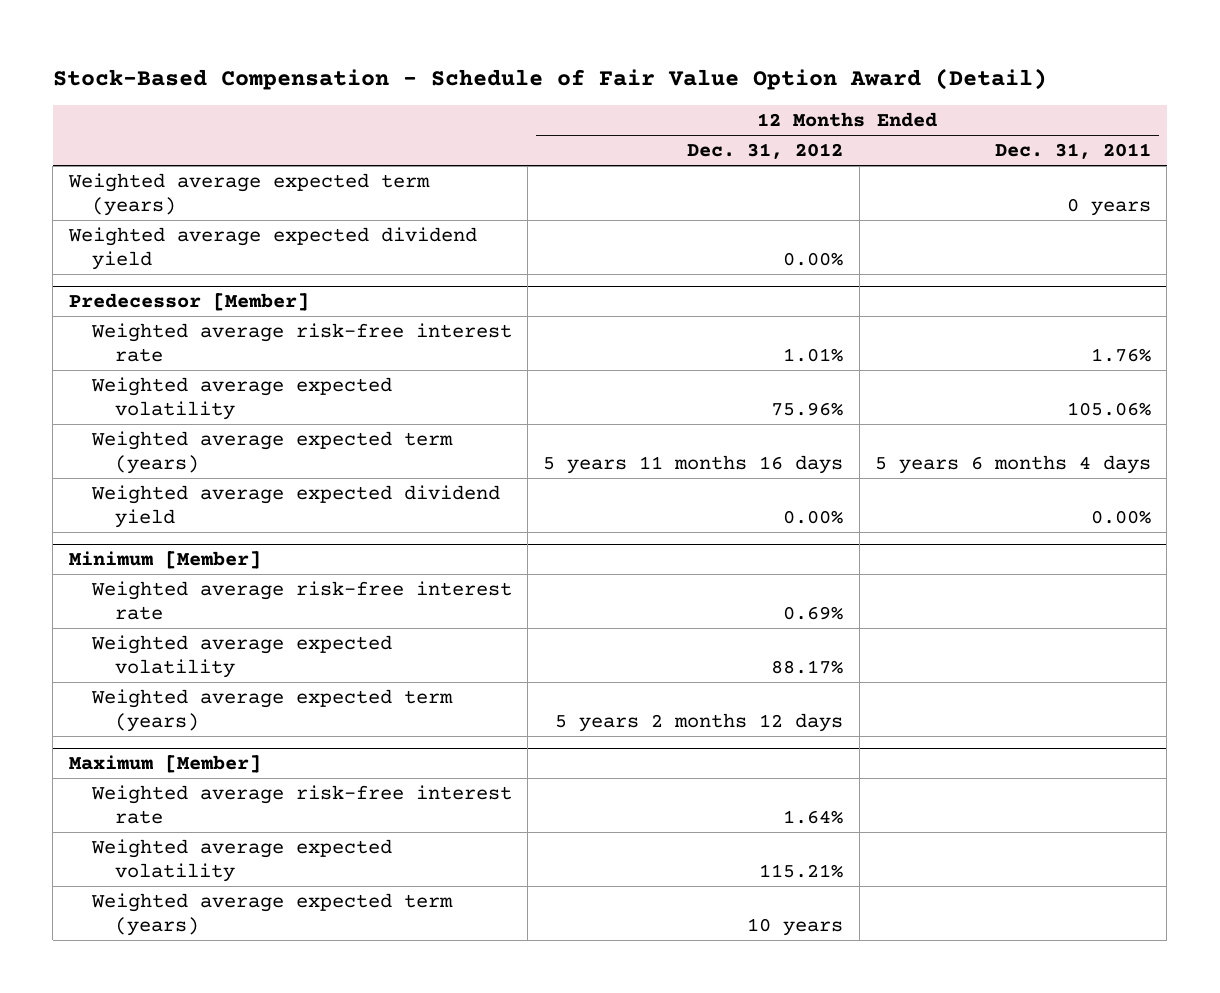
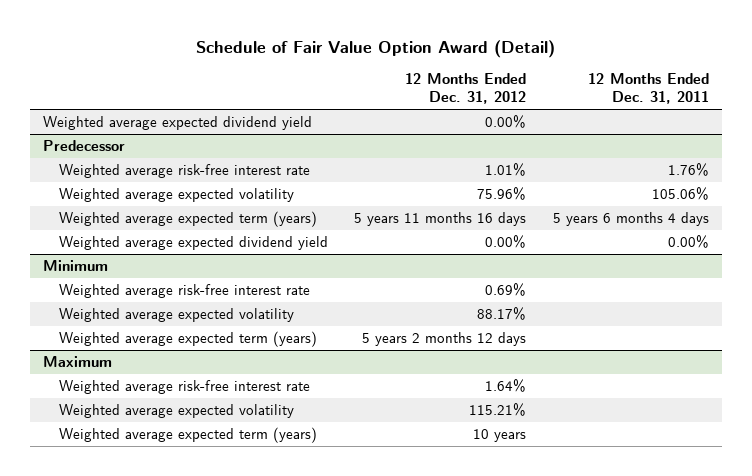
- Stock-Based Compensation - Schedule of Fair Value Option Award (Detail)
+ Schedule of Fair Value Option Award (Detail)
- Weighted average expected term (years) | | 0 years
- Predecessor [Member]
+ Predecessor
- Minimum [Member]
+ Minimum
- Maximum [Member]
+ Maximum

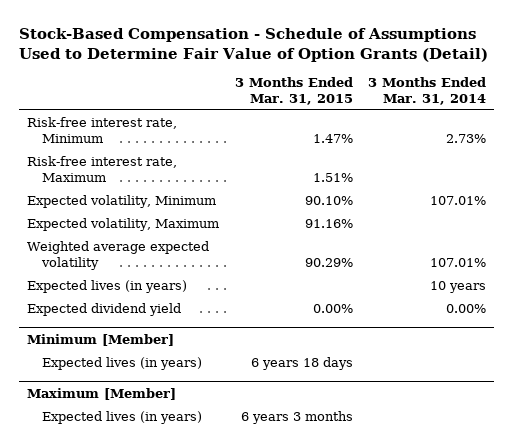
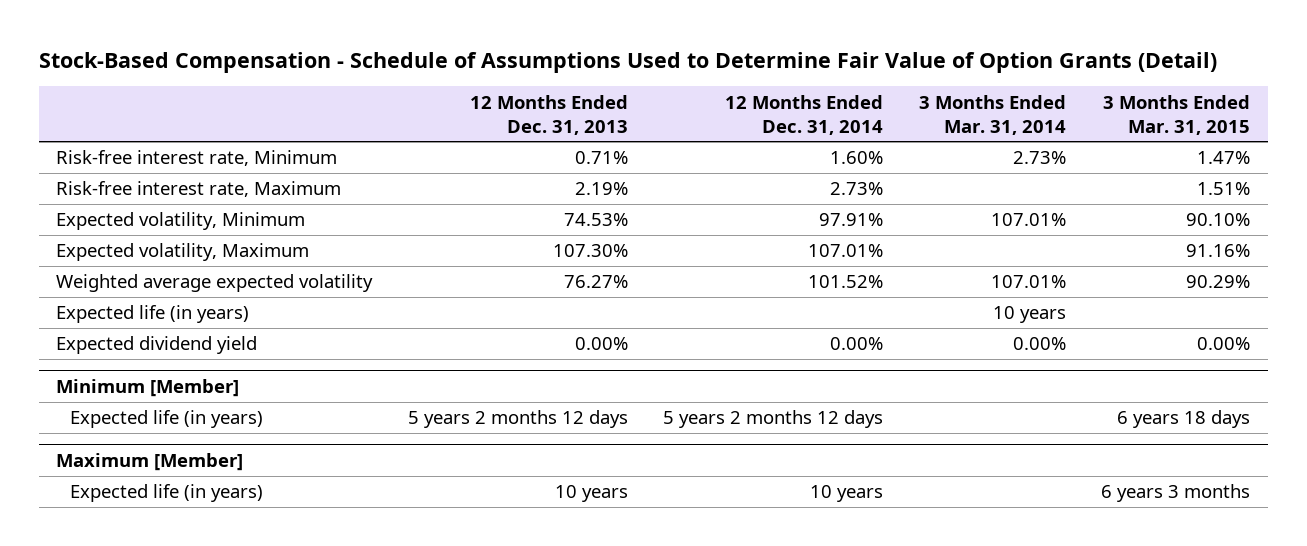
- | 3 Months Ended Mar. 31, 2015 | 3 Months Ended Mar. 31, 2014
+ | 12 Months Ended Dec. 31, 2013 | 12 Months Ended Dec. 31, 2014 | 3 Months Ended Mar. 31, 2014 | 3 Months Ended Mar. 31, 2015
- Expected lives (in years) | | 10 years
+ Expected life (in years) | | | 10 years |
@ Minimum [Member]
- Expected lives (in years) | 6 years 18 days |
+ Expected life (in years) | 5 years 2 months 12 days | 5 years 2 months 12 days | | 6 years 18 days
@ Maximum [Member]
- Expected lives (in years) | 6 years 3 months |
+ Expected life (in years) | 10 years | 10 years | | 6 years 3 months

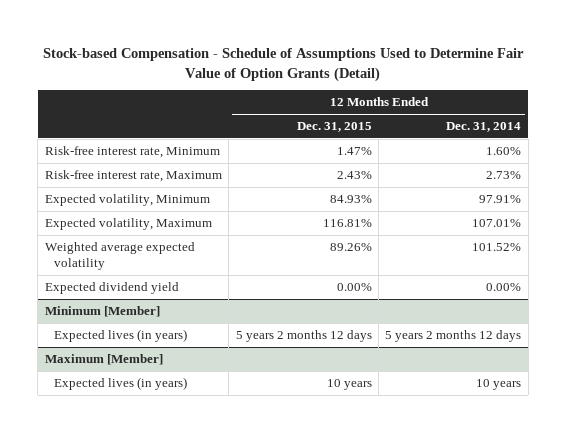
- Stock-Based Compensation - Schedule of Assumptions Used to Determine Fair Value of Option Grants (Detail)
+ Stock-based Compensation - Schedule of Assumptions Used to Determine Fair Value of Option Grants (Detail)
- | 12 Months Ended Dec. 31, 2013 | 12 Months Ended Dec. 31, 2014 | 3 Months Ended Mar. 31, 2014 | 3 Months Ended Mar. 31, 2015
+ | 12 Months Ended Dec. 31, 2015 | 12 Months Ended Dec. 31, 2014
- Expected life (in years) | | | 10 years |
@ Minimum [Member]
- Expected life (in years) | 5 years 2 months 12 days | 5 years 2 months 12 days | | 6 years 18 days
+ Expected lives (in years) | 5 years 2 months 12 days | 5 years 2 months 12 days
@ Maximum [Member]
- Expected life (in years) | 10 years | 10 years | | 6 years 3 months
+ Expected lives (in years) | 10 years | 10 years

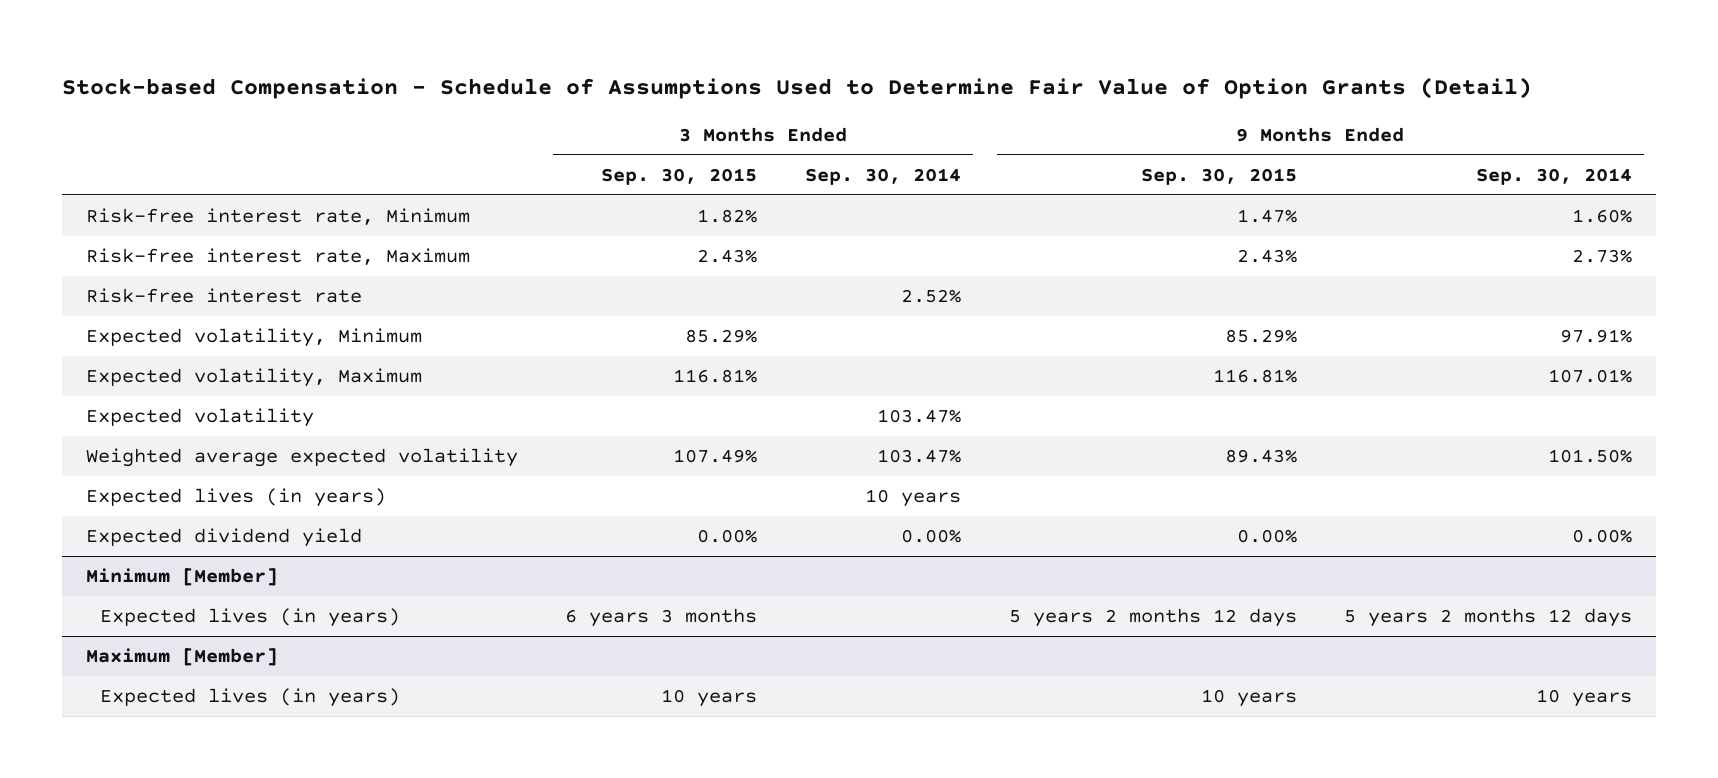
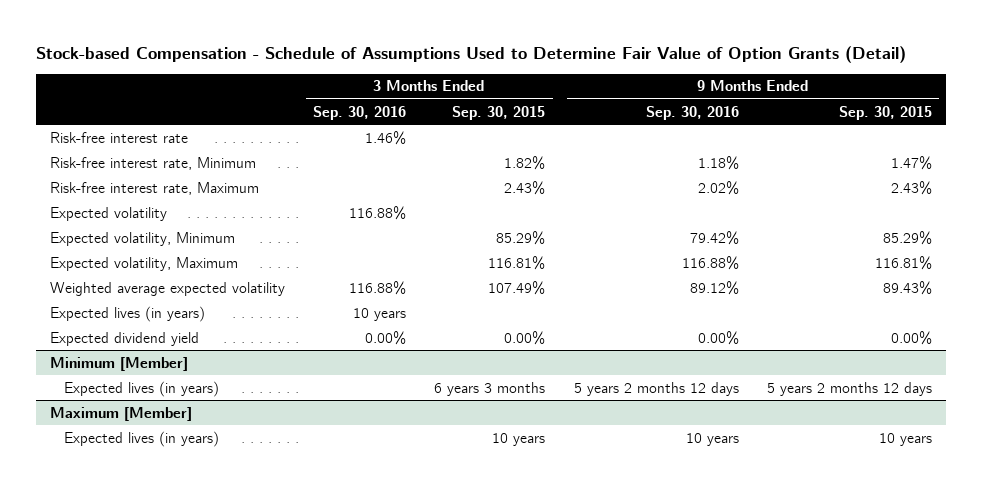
- | 3 Months Ended Sep. 30, 2015 | 3 Months Ended Sep. 30, 2014 | 9 Months Ended Sep. 30, 2015 | 9 Months Ended Sep. 30, 2014
+ | 3 Months Ended Sep. 30, 2016 | 3 Months Ended Sep. 30, 2015 | 9 Months Ended Sep. 30, 2016 | 9 Months Ended Sep. 30, 2015
moved up: Risk-free interest rate | 1.46% | | |
moved up: Expected volatility | 116.88% | | |

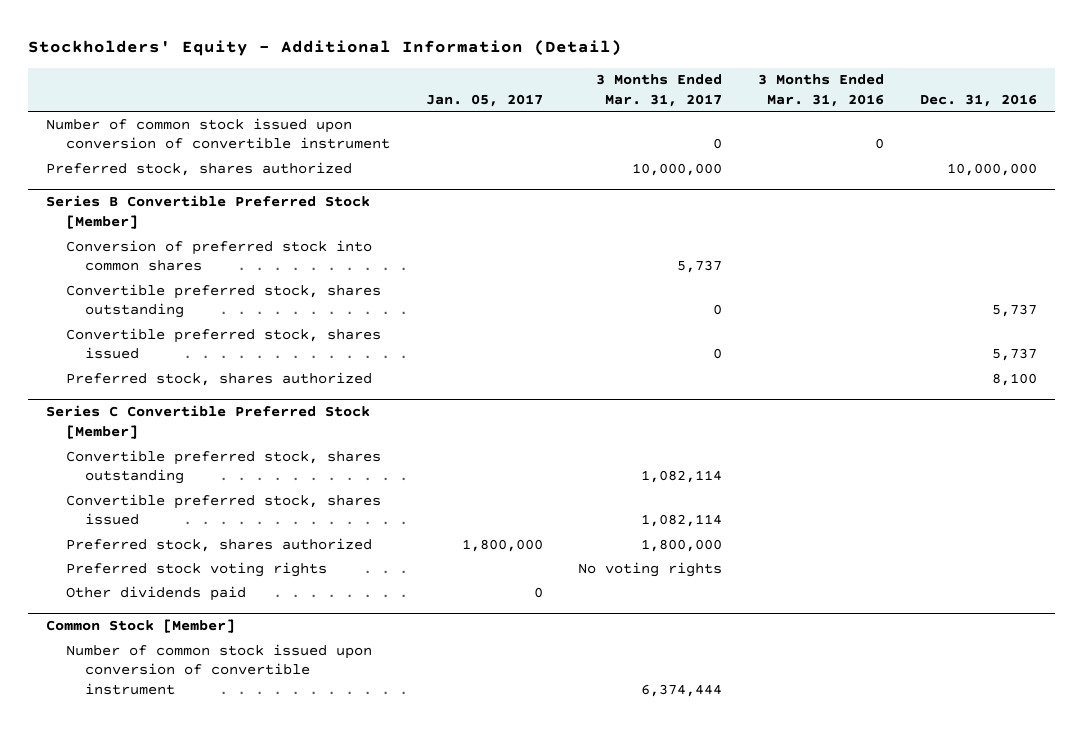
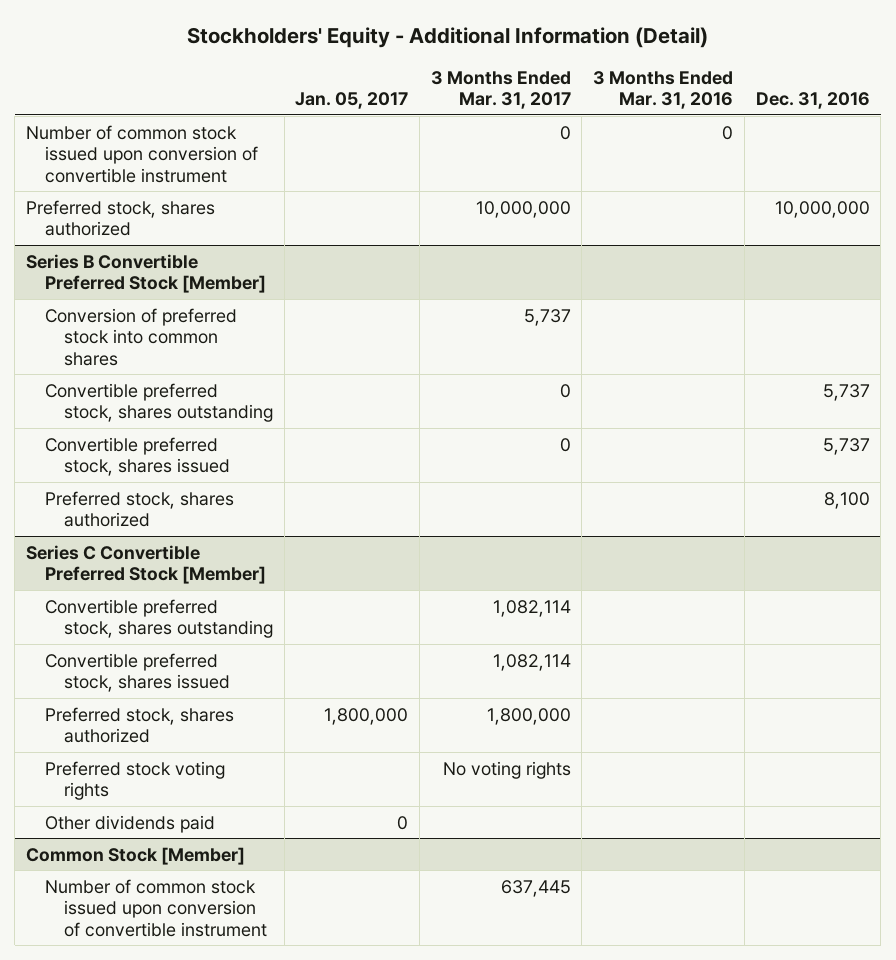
@ Common Stock [Member]
- Number of common stock issued upon conversion of convertible instrument | | 6,374,444 | |
+ Number of common stock issued upon conversion of convertible instrument | | 637,445 | |

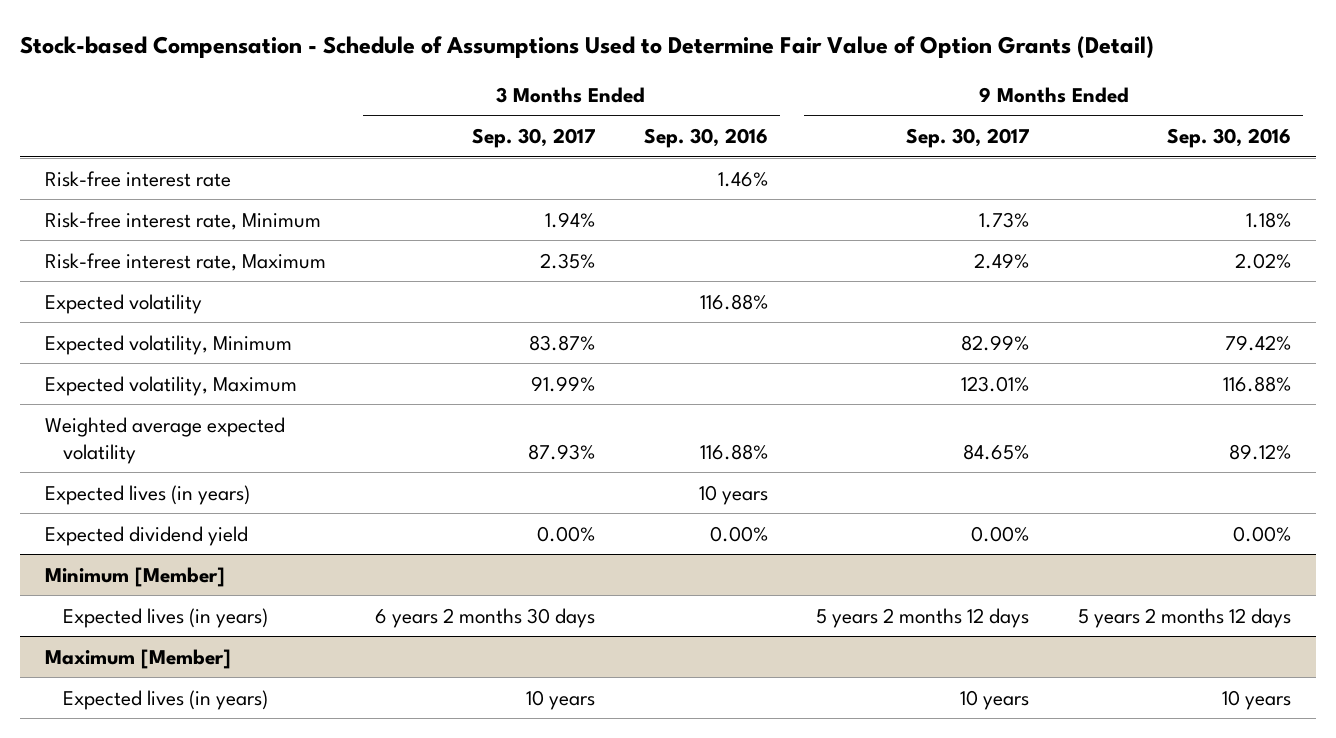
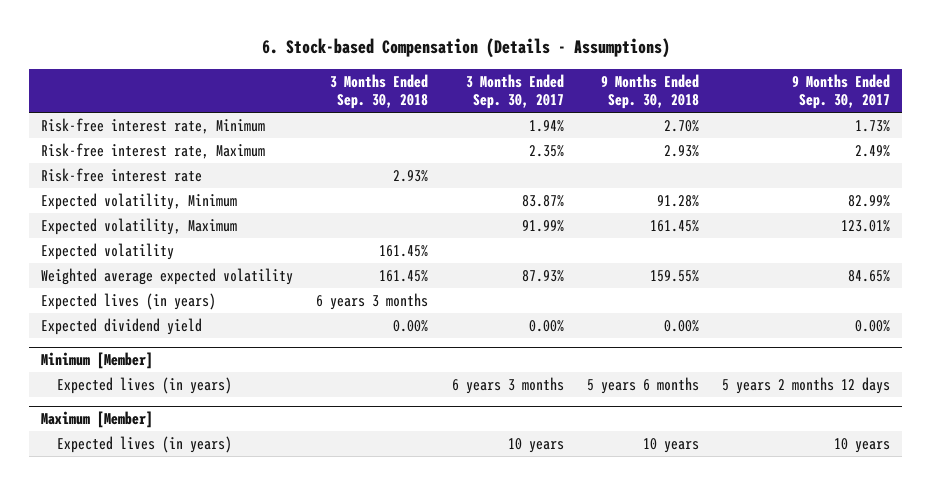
- Stock-based Compensation - Schedule of Assumptions Used to Determine Fair Value of Option Grants (Detail)
+ 6. Stock-based Compensation (Details - Assumptions)
- | 3 Months Ended Sep. 30, 2017 | 3 Months Ended Sep. 30, 2016 | 9 Months Ended Sep. 30, 2017 | 9 Months Ended Sep. 30, 2016
+ | 3 Months Ended Sep. 30, 2018 | 3 Months Ended Sep. 30, 2017 | 9 Months Ended Sep. 30, 2018 | 9 Months Ended Sep. 30, 2017
moved down: Risk-free interest rate | 2.93% | | |
moved down: Expected volatility | 161.45% | | |
@ Minimum [Member]
- Expected lives (in years) | 6 years 2 months 30 days | | 5 years 2 months 12 days | 5 years 2 months 12 days
+ Expected lives (in years) | | 6 years 3 months | 5 years 6 months | 5 years 2 months 12 days

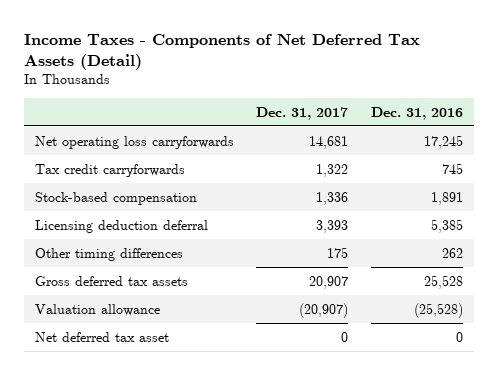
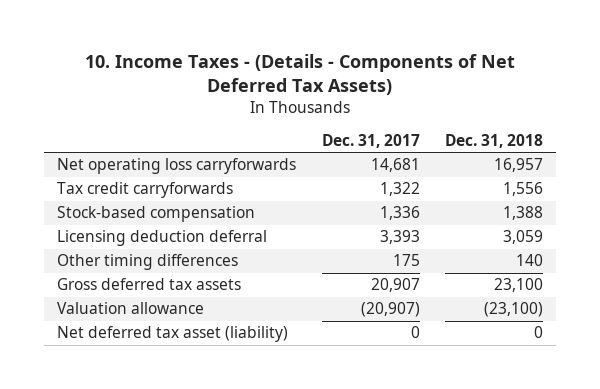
- Income Taxes - Components of Net Deferred Tax Assets (Detail)
+ 10. Income Taxes - (Details - Components of Net Deferred Tax Assets)
- | Dec. 31, 2017 | Dec. 31, 2016
+ | Dec. 31, 2017 | Dec. 31, 2018
- Net deferred tax asset | 0 | 0
+ Net deferred tax asset (liability) | 0 | 0

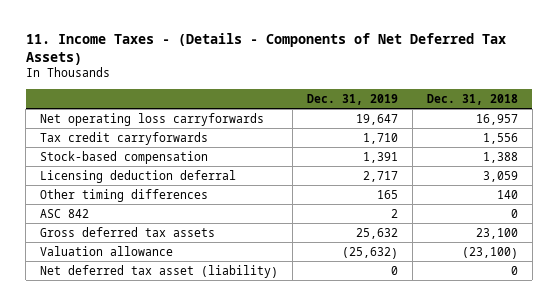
- 10. Income Taxes - (Details - Components of Net Deferred Tax Assets)
+ 11. Income Taxes - (Details - Components of Net Deferred Tax Assets)
- | Dec. 31, 2017 | Dec. 31, 2018
+ | Dec. 31, 2019 | Dec. 31, 2018
+ ASC 842 | 2 | 0

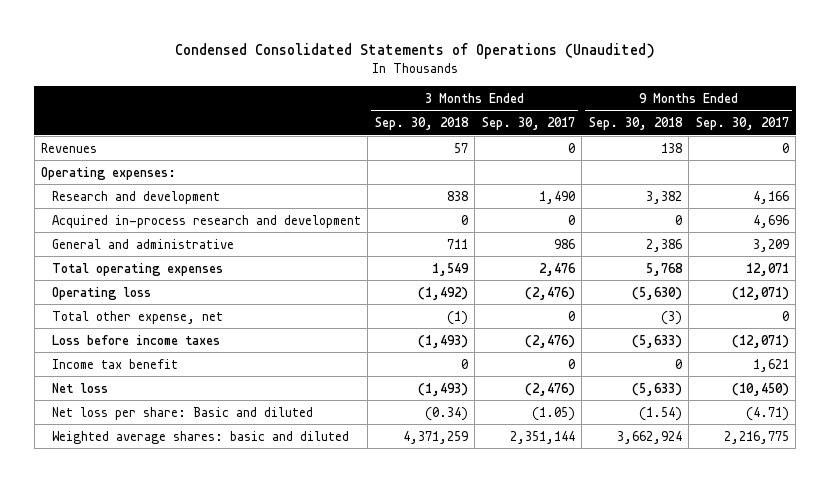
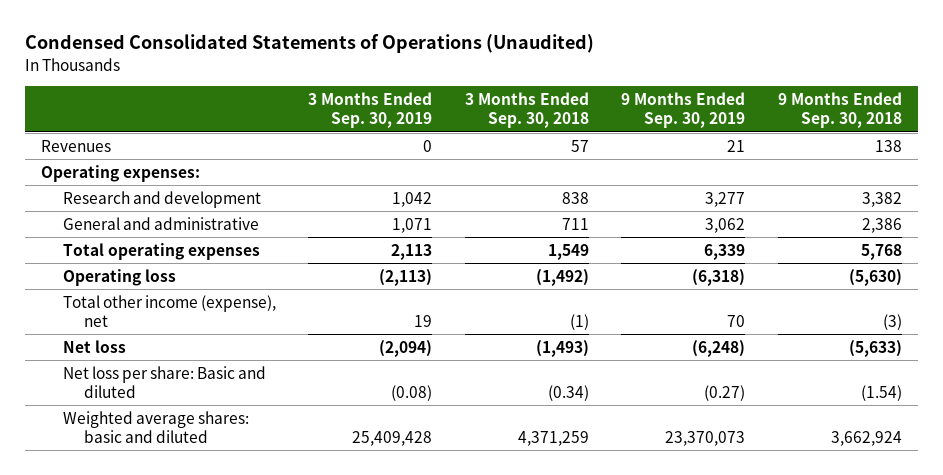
- | 3 Months Ended Sep. 30, 2018 | 3 Months Ended Sep. 30, 2017 | 9 Months Ended Sep. 30, 2018 | 9 Months Ended Sep. 30, 2017
+ | 3 Months Ended Sep. 30, 2019 | 3 Months Ended Sep. 30, 2018 | 9 Months Ended Sep. 30, 2019 | 9 Months Ended Sep. 30, 2018
- Acquired in-process research and development | 0 | 0 | 0 | 4,696
- Total other expense, net | (1) | 0 | (3) | 0
- Loss before income taxes | (1,493) | (2,476) | (5,633) | (12,071)
- Income tax benefit | 0 | 0 | 0 | 1,621
+ Total other income (expense), net | 19 | (1) | 70 | (3)

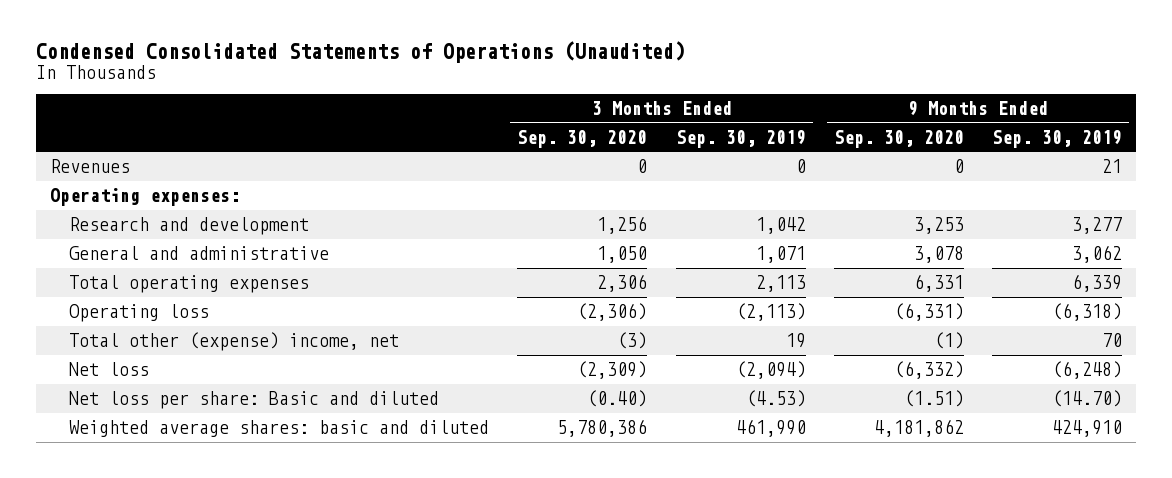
- | 3 Months Ended Sep. 30, 2019 | 3 Months Ended Sep. 30, 2018 | 9 Months Ended Sep. 30, 2019 | 9 Months Ended Sep. 30, 2018
+ | 3 Months Ended Sep. 30, 2020 | 3 Months Ended Sep. 30, 2019 | 9 Months Ended Sep. 30, 2020 | 9 Months Ended Sep. 30, 2019
- Total other income (expense), net | 19 | (1) | 70 | (3)
+ Total other (expense) income, net | (3) | 19 | (1) | 70
- Net loss per share: Basic and diluted | (0.08) | (0.34) | (0.27) | (1.54)
- Weighted average shares: basic and diluted | 25,409,428 | 4,371,259 | 23,370,073 | 3,662,924
+ Net loss per share: Basic and diluted | (0.40) | (4.53) | (1.51) | (14.70)
+ Weighted average shares: basic and diluted | 5,780,386 | 461,990 | 4,181,862 | 424,910

